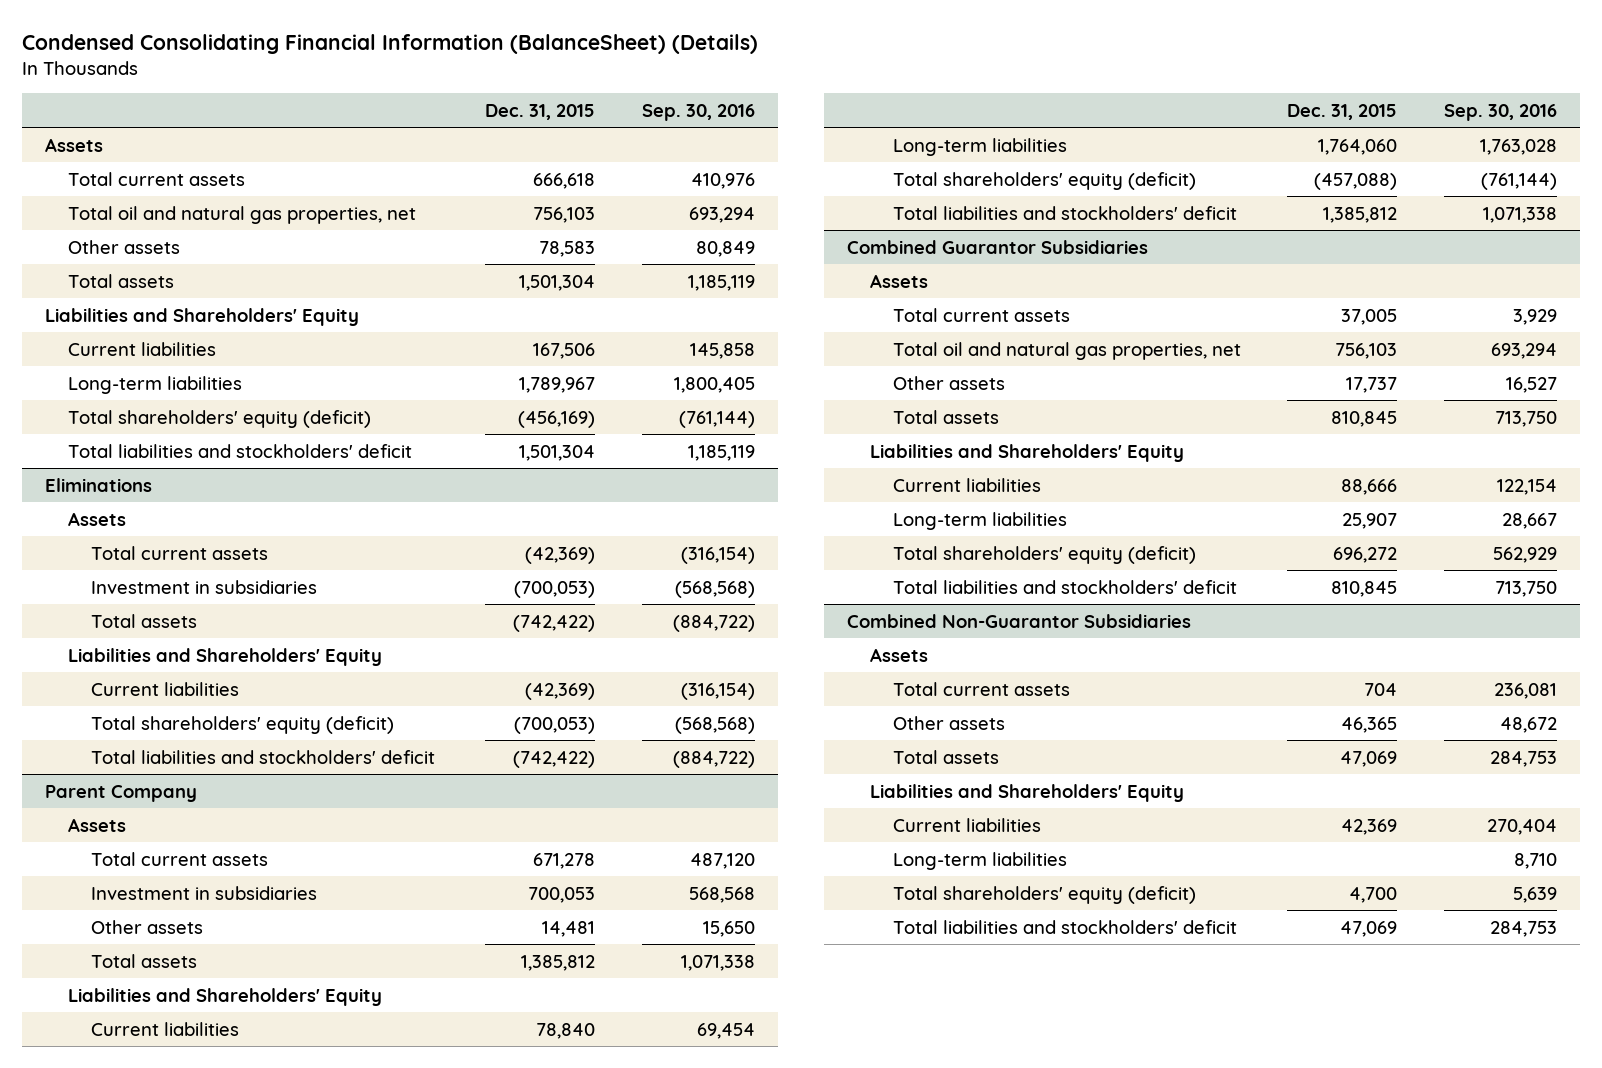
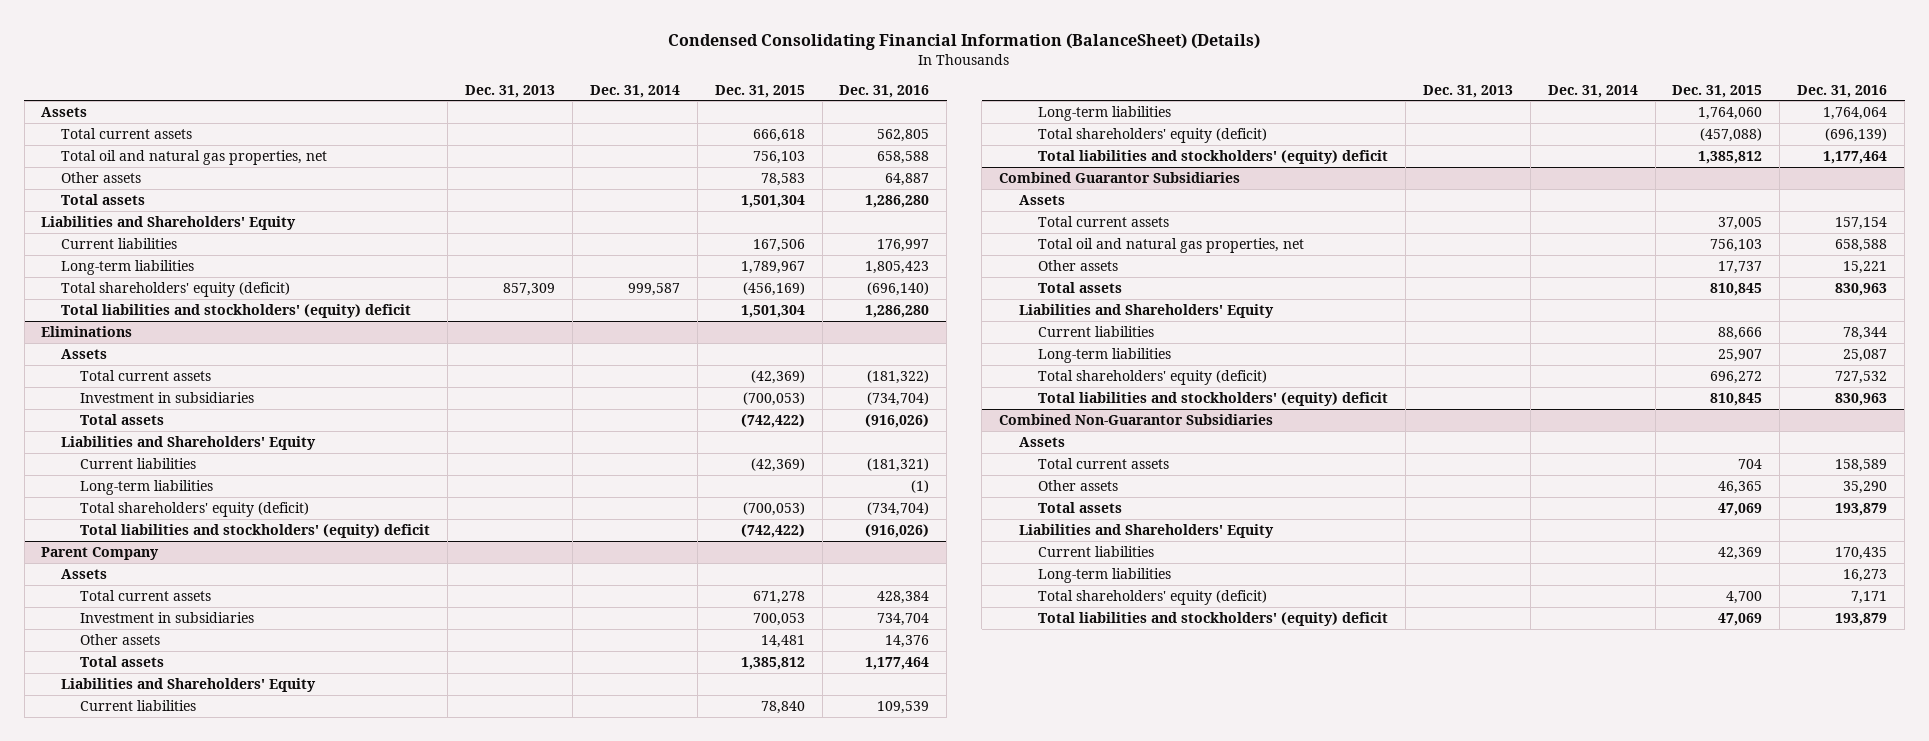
- | Dec. 31, 2015 | Sep. 30, 2016
+ | Dec. 31, 2013 | Dec. 31, 2014 | Dec. 31, 2015 | Dec. 31, 2016
- Total liabilities and stockholders' deficit | 1,501,304 | 1,185,119
+ Total liabilities and stockholders' (equity) deficit | | | 1,501,304 | 1,286,280
@ Eliminations
+ Long-term liabilities | | | | (1)
- Total liabilities and stockholders' deficit | (742,422) | (884,722)
+ Total liabilities and stockholders' (equity) deficit | | | (742,422) | (916,026)
@ Parent Company
- Total liabilities and stockholders' deficit | 1,385,812 | 1,071,338
+ Total liabilities and stockholders' (equity) deficit | | | 1,385,812 | 1,177,464
@ Combined Guarantor Subsidiaries
- Total liabilities and stockholders' deficit | 810,845 | 713,750
+ Total liabilities and stockholders' (equity) deficit | | | 810,845 | 830,963
@ Combined Non-Guarantor Subsidiaries
- Total liabilities and stockholders' deficit | 47,069 | 284,753
+ Total liabilities and stockholders' (equity) deficit | | | 47,069 | 193,879

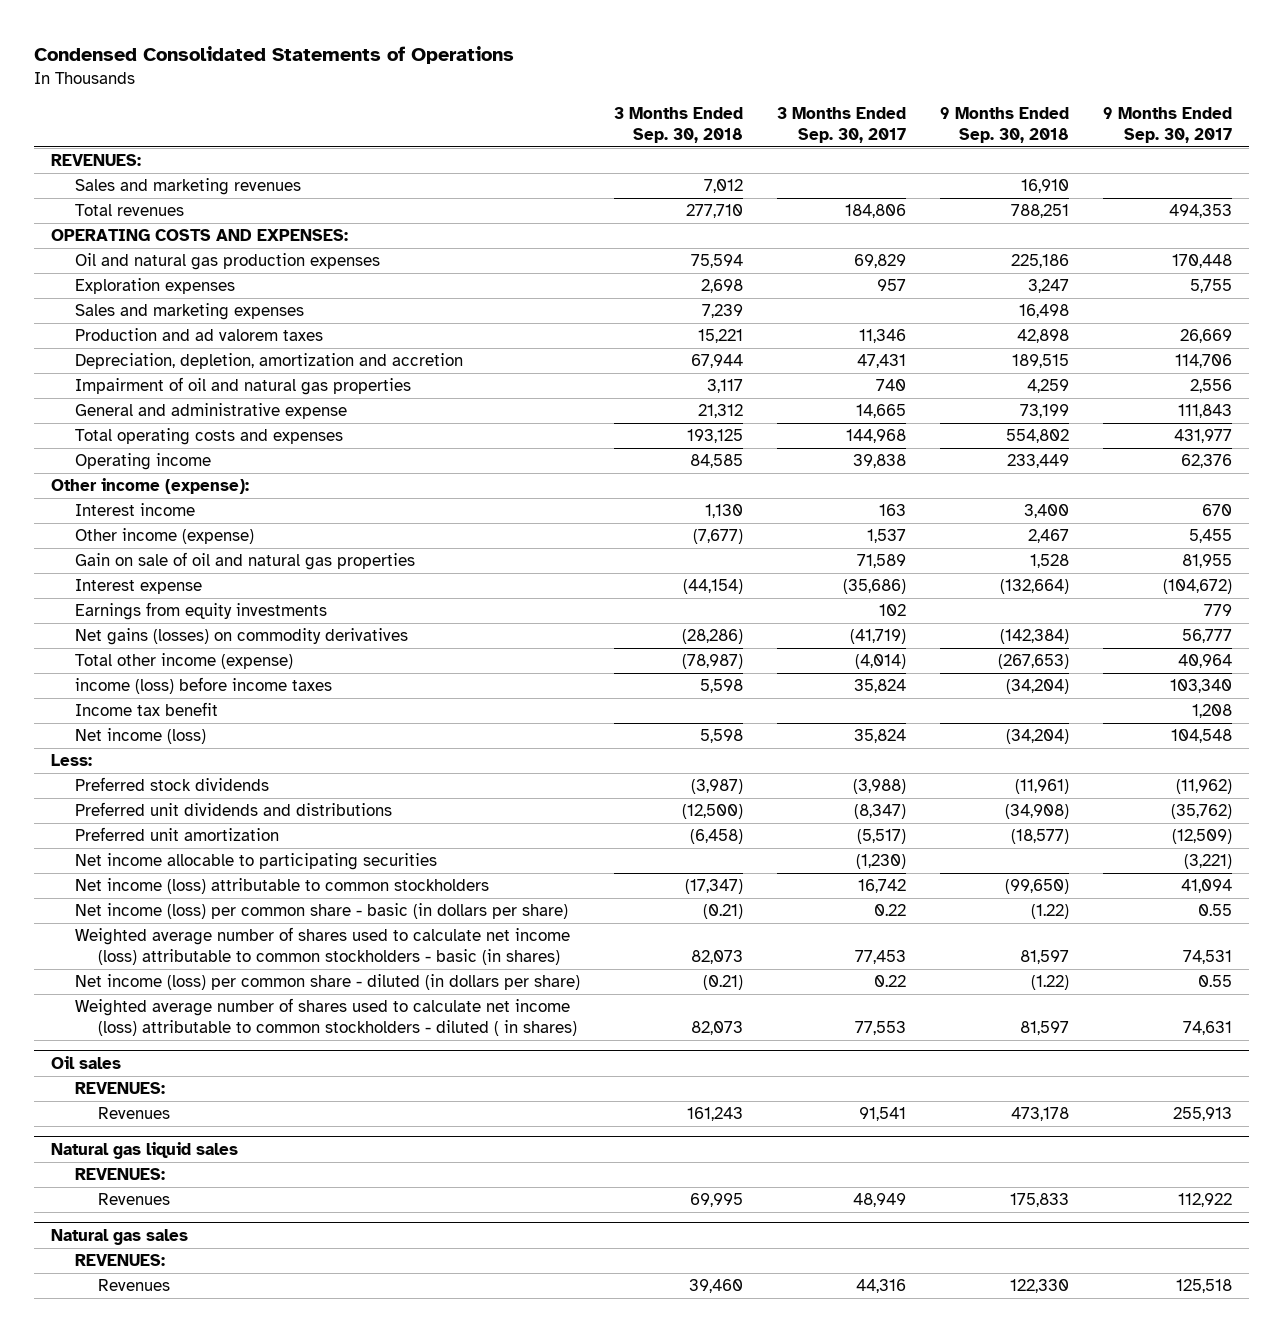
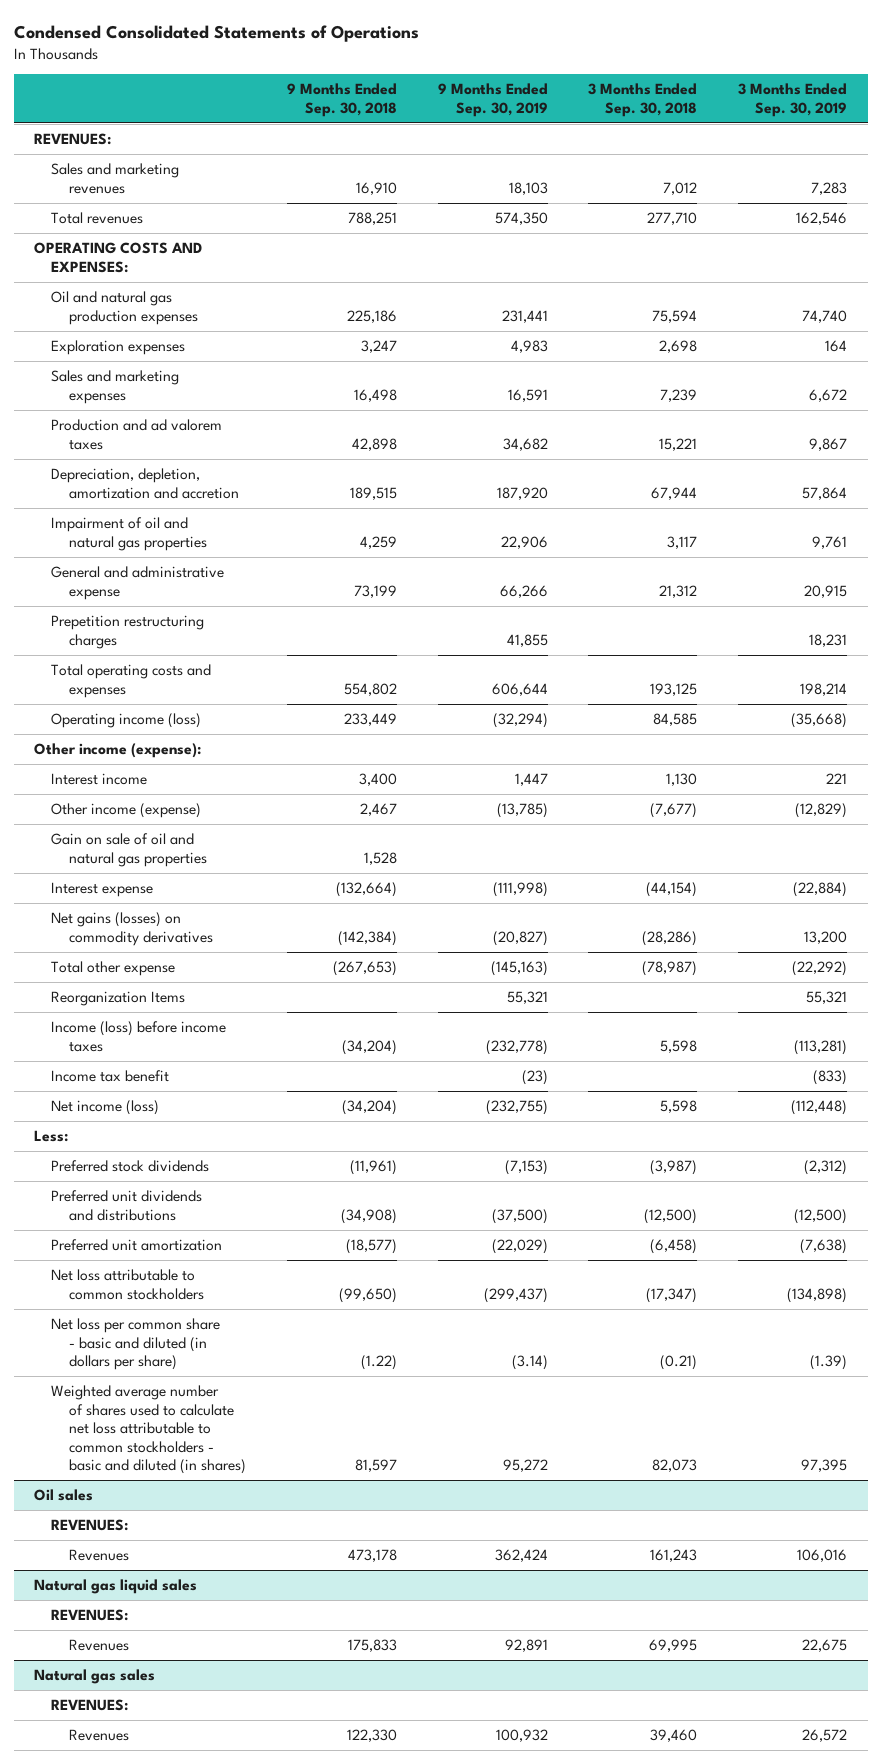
- | 3 Months Ended Sep. 30, 2018 | 3 Months Ended Sep. 30, 2017 | 9 Months Ended Sep. 30, 2018 | 9 Months Ended Sep. 30, 2017
+ | 9 Months Ended Sep. 30, 2018 | 9 Months Ended Sep. 30, 2019 | 3 Months Ended Sep. 30, 2018 | 3 Months Ended Sep. 30, 2019
+ Prepetition restructuring charges | | 41,855 | | 18,231
- Operating income | 84,585 | 39,838 | 233,449 | 62,376
+ Operating income (loss) | 233,449 | (32,294) | 84,585 | (35,668)
- Earnings from equity investments | | 102 | | 779
- Total other income (expense) | (78,987) | (4,014) | (267,653) | 40,964
- income (loss) before income taxes | 5,598 | 35,824 | (34,204) | 103,340
+ Total other expense | (267,653) | (145,163) | (78,987) | (22,292)
+ Reorganization Items | | 55,321 | | 55,321
+ Income (loss) before income taxes | (34,204) | (232,778) | 5,598 | (113,281)
- Net income allocable to participating securities | | (1,230) | | (3,221)
- Net income (loss) attributable to common stockholders | (17,347) | 16,742 | (99,650) | 41,094
- Net income (loss) per common share - basic (in dollars per share) | (0.21) | 0.22 | (1.22) | 0.55
- Weighted average number of shares used to calculate net income (loss) attributable to common stockholders - basic (in shares) | 82,073 | 77,453 | 81,597 | 74,531
- Net income (loss) per common share - diluted (in dollars per share) | (0.21) | 0.22 | (1.22) | 0.55
- Weighted average number of shares used to calculate net income (loss) attributable to common stockholders - diluted ( in shares) | 82,073 | 77,553 | 81,597 | 74,631
+ Net loss attributable to common stockholders | (99,650) | (299,437) | (17,347) | (134,898)
+ Net loss per common share - basic and diluted (in dollars per share) | (1.22) | (3.14) | (0.21) | (1.39)
+ Weighted average number of shares used to calculate net loss attributable to common stockholders - basic and diluted (in shares) | 81,597 | 95,272 | 82,073 | 97,395

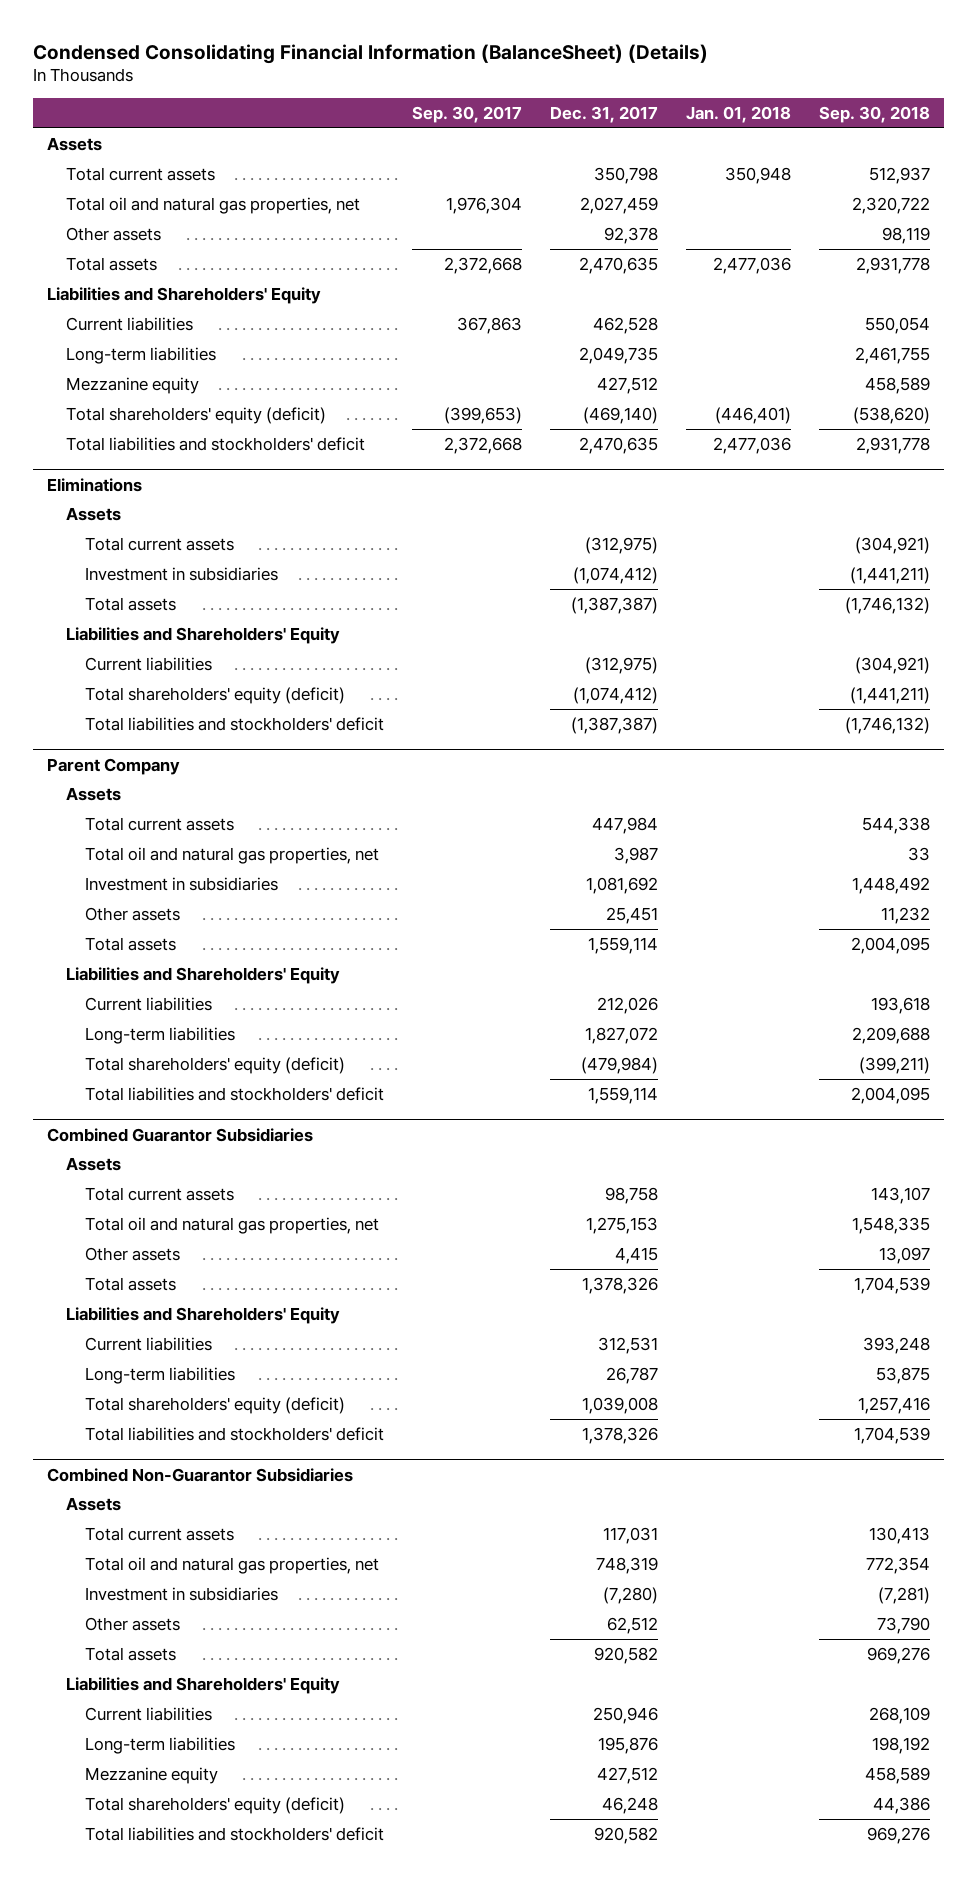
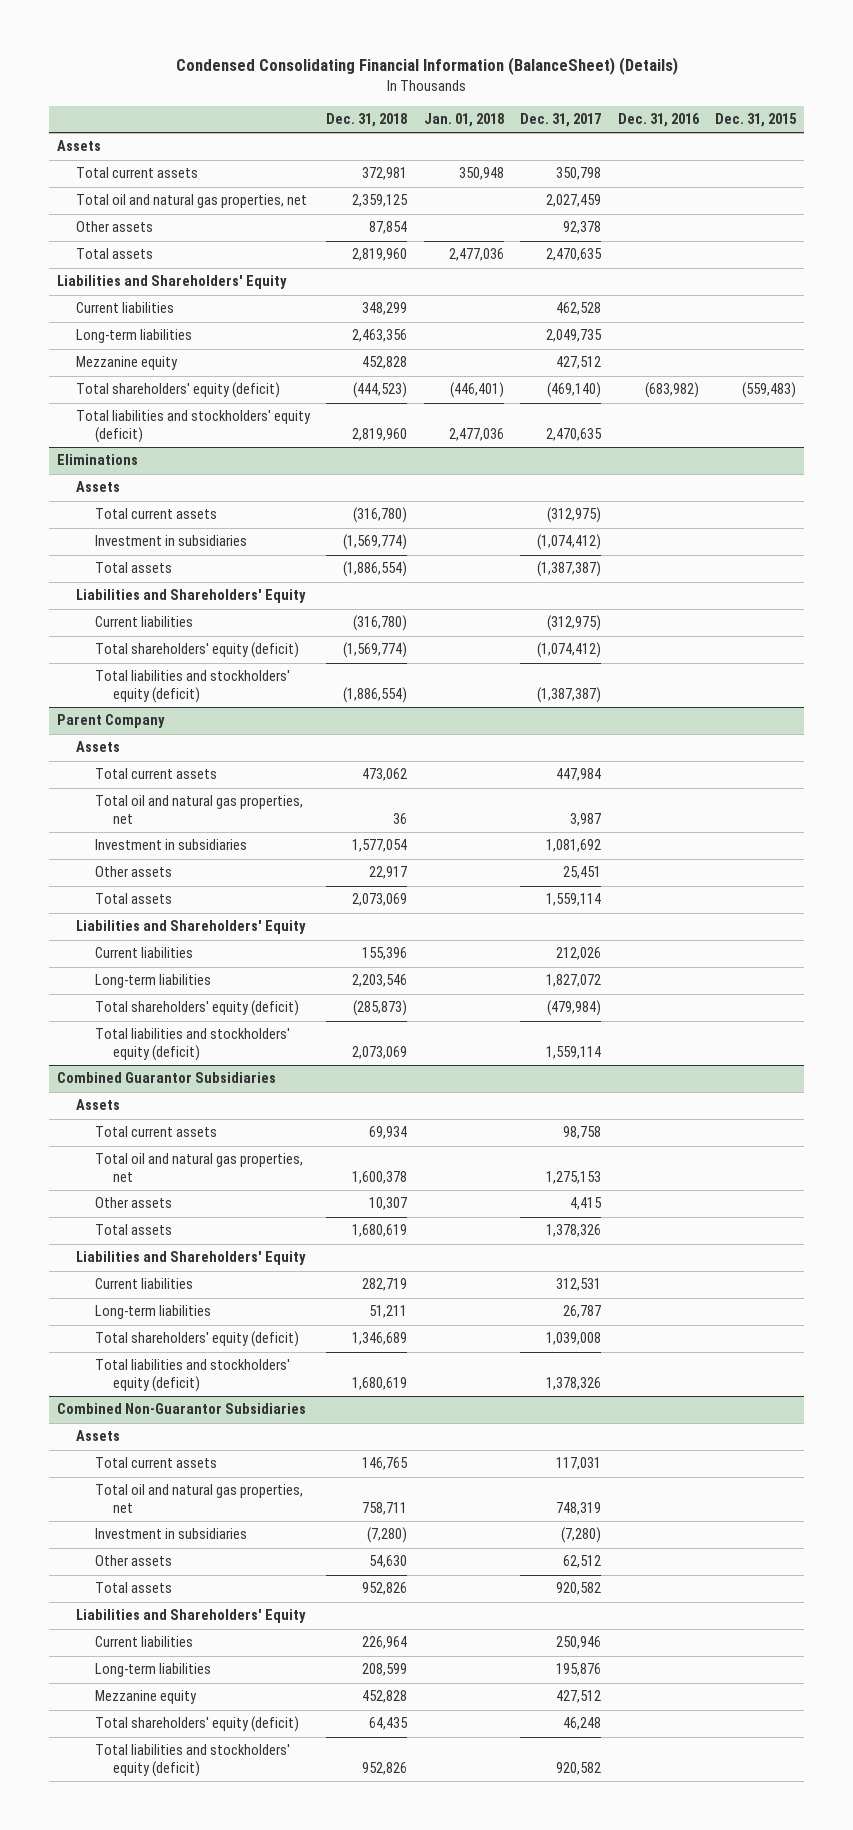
- | Sep. 30, 2017 | Dec. 31, 2017 | Jan. 01, 2018 | Sep. 30, 2018
+ | Dec. 31, 2018 | Jan. 01, 2018 | Dec. 31, 2017 | Dec. 31, 2016 | Dec. 31, 2015
- Total liabilities and stockholders' deficit | 2,372,668 | 2,470,635 | 2,477,036 | 2,931,778
+ Total liabilities and stockholders' equity (deficit) | 2,819,960 | 2,477,036 | 2,470,635 | |
@ Eliminations
- Total liabilities and stockholders' deficit | | (1,387,387) | | (1,746,132)
+ Total liabilities and stockholders' equity (deficit) | (1,886,554) | | (1,387,387) | |
@ Parent Company
- Total liabilities and stockholders' deficit | | 1,559,114 | | 2,004,095
+ Total liabilities and stockholders' equity (deficit) | 2,073,069 | | 1,559,114 | |
@ Combined Guarantor Subsidiaries
- Total liabilities and stockholders' deficit | | 1,378,326 | | 1,704,539
+ Total liabilities and stockholders' equity (deficit) | 1,680,619 | | 1,378,326 | |
@ Combined Non-Guarantor Subsidiaries
- Total liabilities and stockholders' deficit | | 920,582 | | 969,276
+ Total liabilities and stockholders' equity (deficit) | 952,826 | | 920,582 | |

